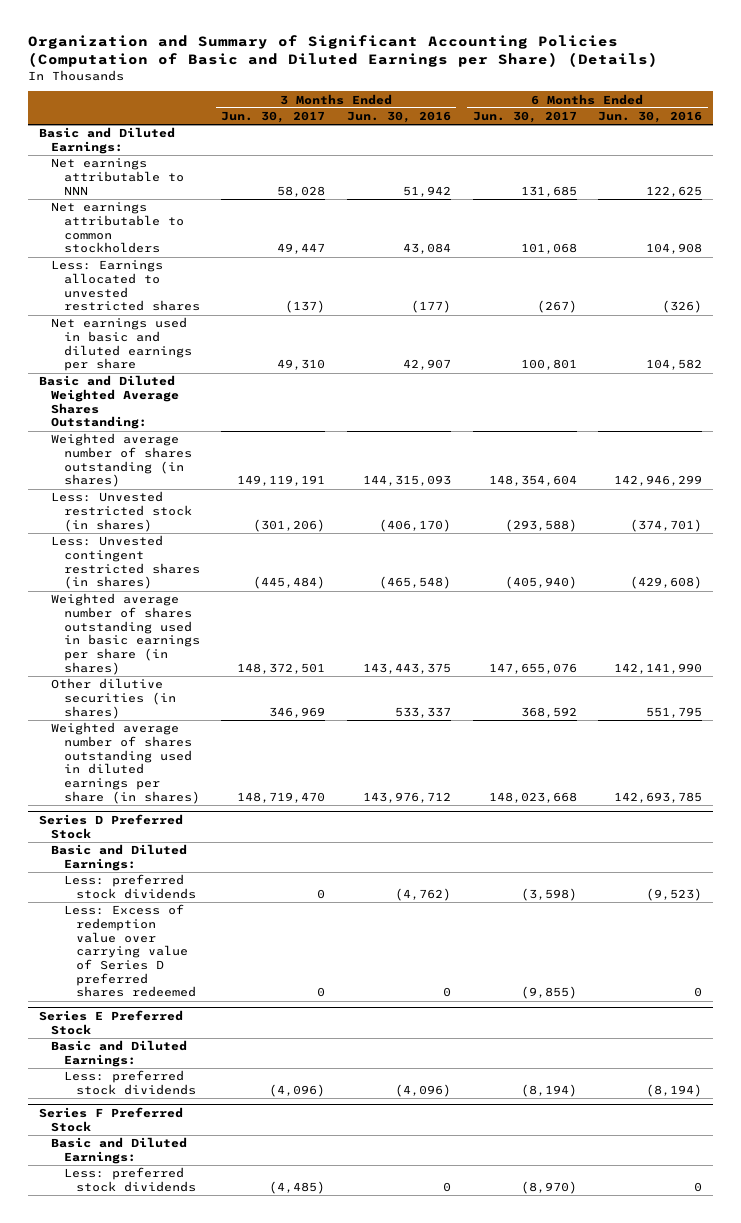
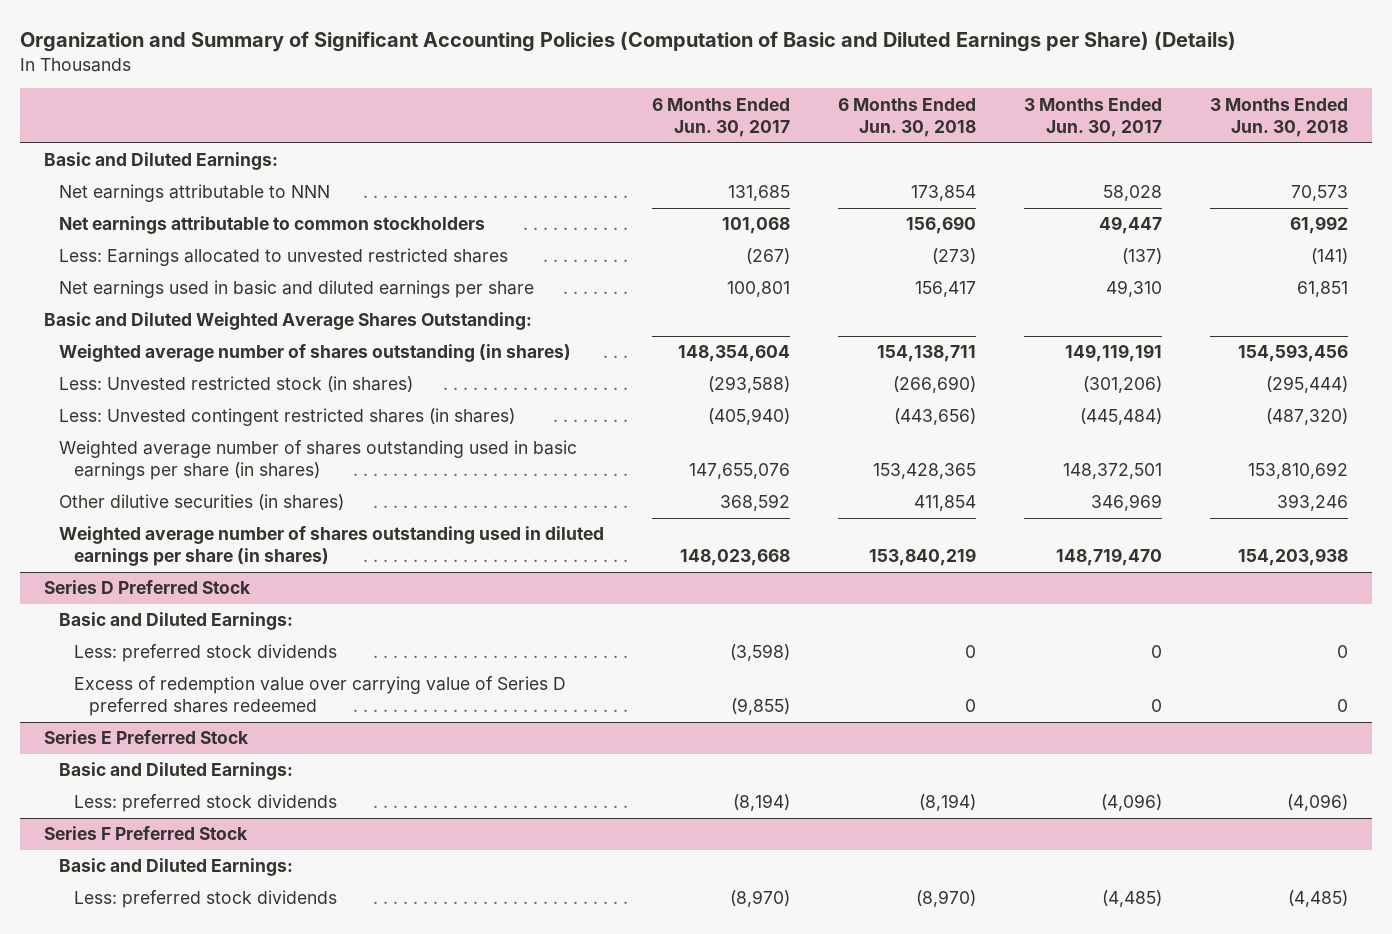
- | 3 Months Ended Jun. 30, 2017 | 3 Months Ended Jun. 30, 2016 | 6 Months Ended Jun. 30, 2017 | 6 Months Ended Jun. 30, 2016
+ | 6 Months Ended Jun. 30, 2017 | 6 Months Ended Jun. 30, 2018 | 3 Months Ended Jun. 30, 2017 | 3 Months Ended Jun. 30, 2018
@ Series D Preferred Stock
- Less: Excess of redemption value over carrying value of Series D preferred shares redeemed | 0 | 0 | (9,855) | 0
+ Excess of redemption value over carrying value of Series D preferred shares redeemed | (9,855) | 0 | 0 | 0

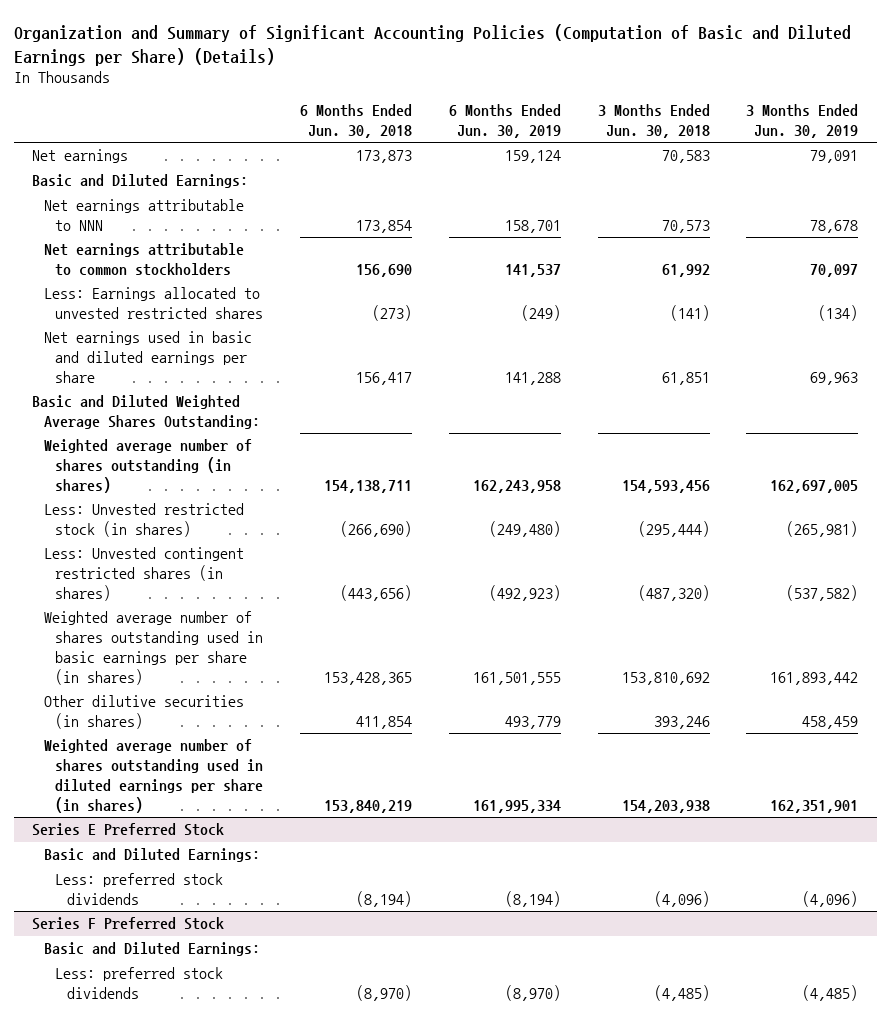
- | 6 Months Ended Jun. 30, 2017 | 6 Months Ended Jun. 30, 2018 | 3 Months Ended Jun. 30, 2017 | 3 Months Ended Jun. 30, 2018
+ | 6 Months Ended Jun. 30, 2018 | 6 Months Ended Jun. 30, 2019 | 3 Months Ended Jun. 30, 2018 | 3 Months Ended Jun. 30, 2019
+ Net earnings | 173,873 | 159,124 | 70,583 | 79,091
- Series D Preferred Stock
- Basic and Diluted Earnings:
- Less: preferred stock dividends | (3,598) | 0 | 0 | 0
- Excess of redemption value over carrying value of Series D preferred shares redeemed | (9,855) | 0 | 0 | 0

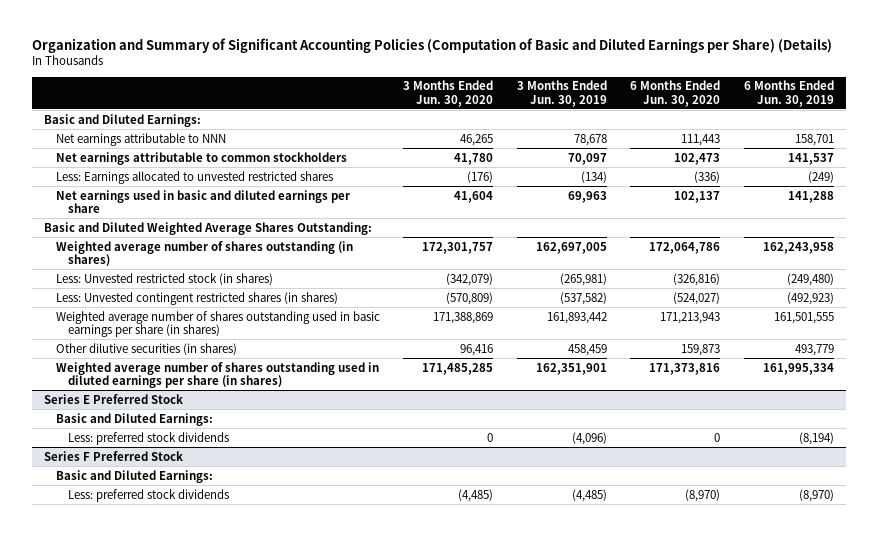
- | 6 Months Ended Jun. 30, 2018 | 6 Months Ended Jun. 30, 2019 | 3 Months Ended Jun. 30, 2018 | 3 Months Ended Jun. 30, 2019
+ | 3 Months Ended Jun. 30, 2020 | 3 Months Ended Jun. 30, 2019 | 6 Months Ended Jun. 30, 2020 | 6 Months Ended Jun. 30, 2019
- Net earnings | 173,873 | 159,124 | 70,583 | 79,091

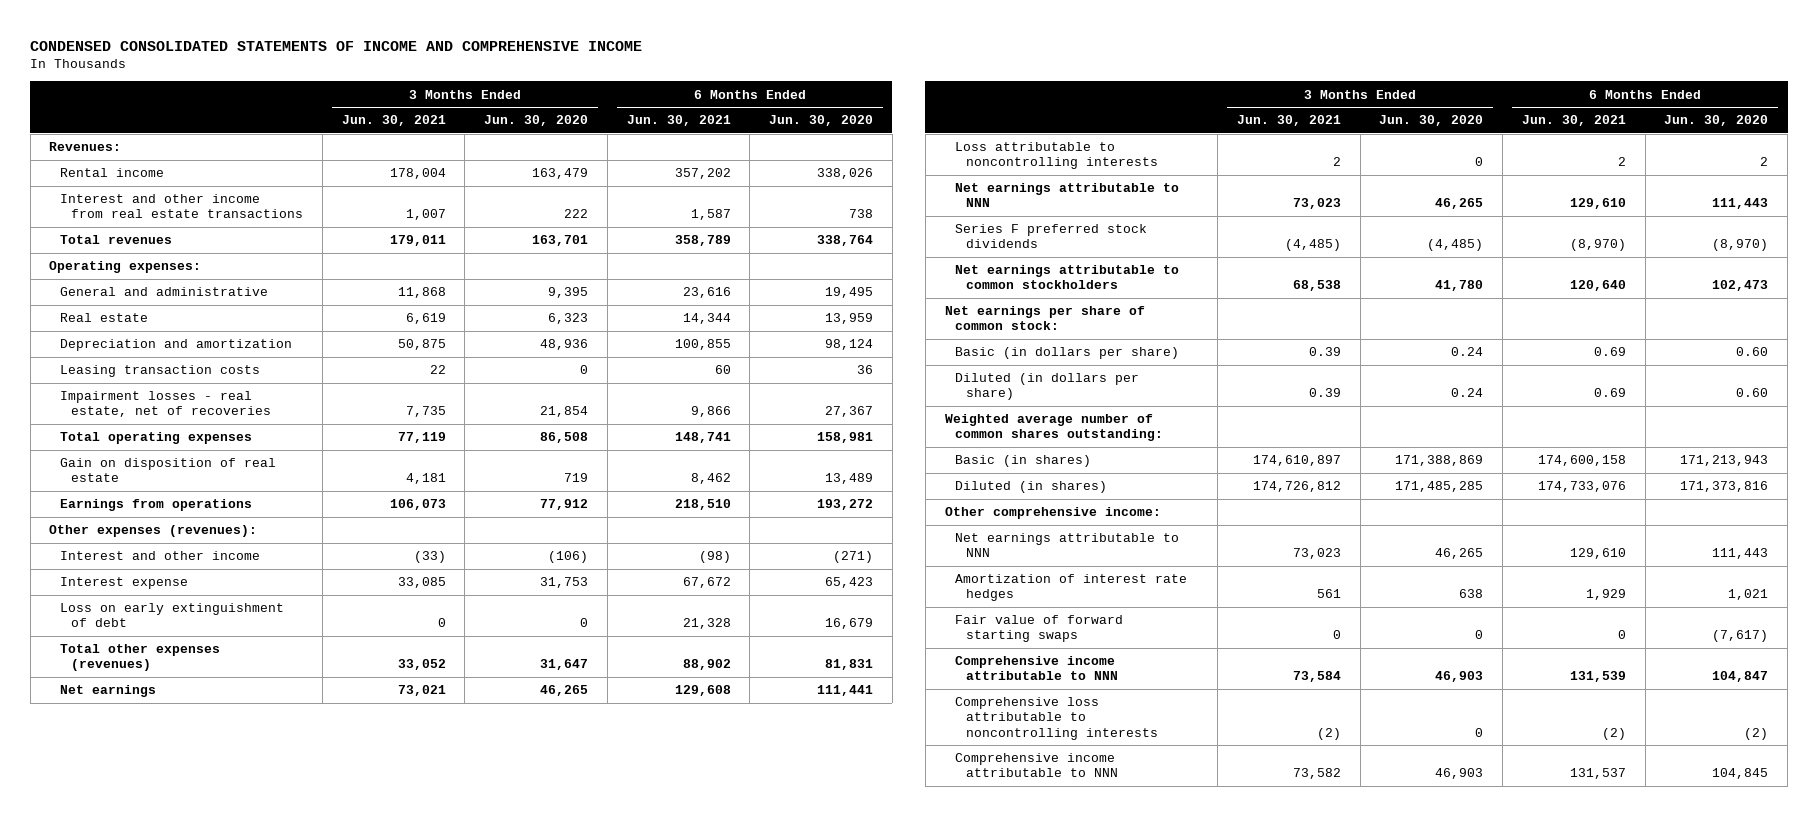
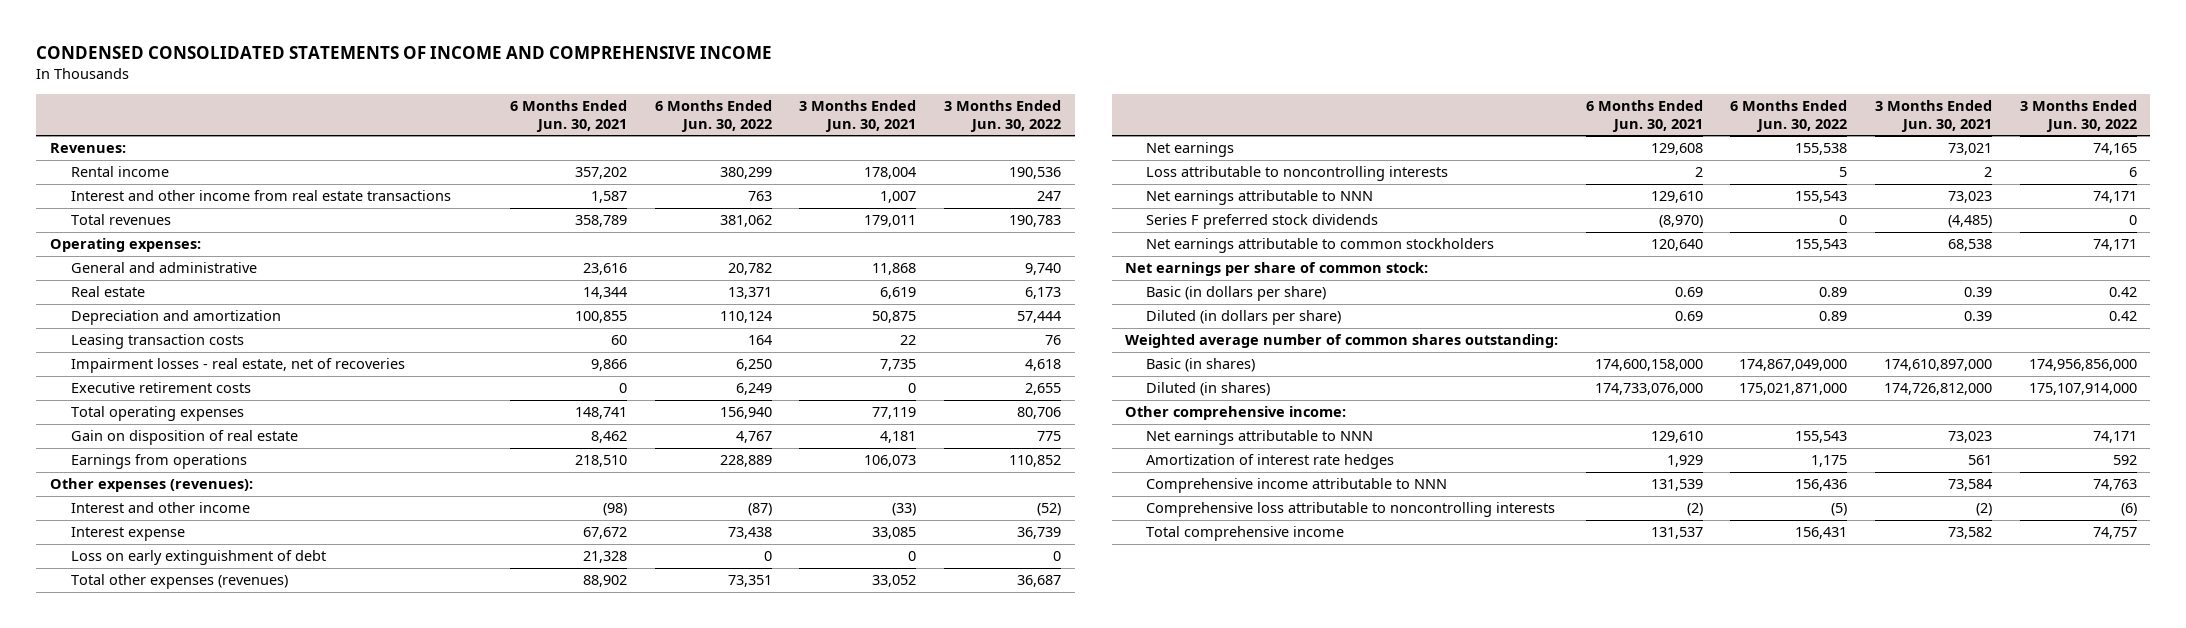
- | 3 Months Ended Jun. 30, 2021 | 3 Months Ended Jun. 30, 2020 | 6 Months Ended Jun. 30, 2021 | 6 Months Ended Jun. 30, 2020
+ | 6 Months Ended Jun. 30, 2021 | 6 Months Ended Jun. 30, 2022 | 3 Months Ended Jun. 30, 2021 | 3 Months Ended Jun. 30, 2022
+ Executive retirement costs | 0 | 6,249 | 0 | 2,655
- Basic (in shares) | 174,610,897 | 171,388,869 | 174,600,158 | 171,213,943
- Diluted (in shares) | 174,726,812 | 171,485,285 | 174,733,076 | 171,373,816
+ Basic (in shares) | 174,600,158,000 | 174,867,049,000 | 174,610,897,000 | 174,956,856,000
+ Diluted (in shares) | 174,733,076,000 | 175,021,871,000 | 174,726,812,000 | 175,107,914,000
- Fair value of forward starting swaps | 0 | 0 | 0 | (7,617)
- Comprehensive income attributable to NNN | 73,582 | 46,903 | 131,537 | 104,845
+ Total comprehensive income | 131,537 | 156,431 | 73,582 | 74,757

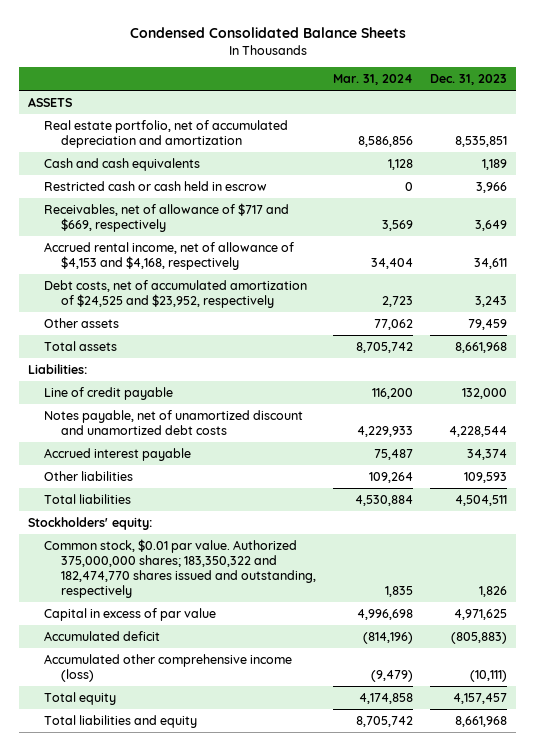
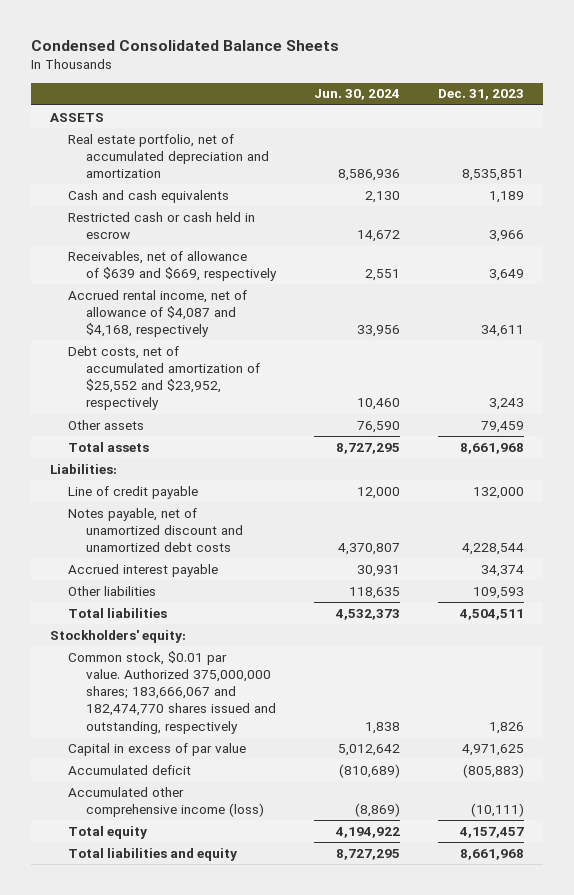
- | Mar. 31, 2024 | Dec. 31, 2023
+ | Jun. 30, 2024 | Dec. 31, 2023
- Receivables, net of allowance of $717 and $669, respectively | 3,569 | 3,649
- Accrued rental income, net of allowance of $4,153 and $4,168, respectively | 34,404 | 34,611
- Debt costs, net of accumulated amortization of $24,525 and $23,952, respectively | 2,723 | 3,243
+ Receivables, net of allowance of $639 and $669, respectively | 2,551 | 3,649
+ Accrued rental income, net of allowance of $4,087 and $4,168, respectively | 33,956 | 34,611
+ Debt costs, net of accumulated amortization of $25,552 and $23,952, respectively | 10,460 | 3,243
- Common stock, $0.01 par value. Authorized 375,000,000 shares; 183,350,322 and 182,474,770 shares issued and outstanding, respectively | 1,835 | 1,826
+ Common stock, $0.01 par value. Authorized 375,000,000 shares; 183,666,067 and 182,474,770 shares issued and outstanding, respectively | 1,838 | 1,826

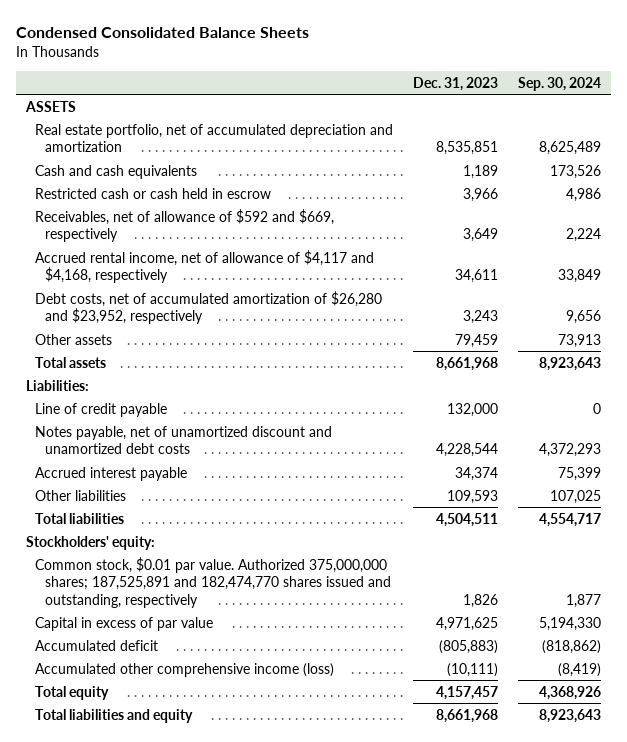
- | Jun. 30, 2024 | Dec. 31, 2023
+ | Dec. 31, 2023 | Sep. 30, 2024
- Receivables, net of allowance of $639 and $669, respectively | 2,551 | 3,649
- Accrued rental income, net of allowance of $4,087 and $4,168, respectively | 33,956 | 34,611
- Debt costs, net of accumulated amortization of $25,552 and $23,952, respectively | 10,460 | 3,243
+ Receivables, net of allowance of $592 and $669, respectively | 3,649 | 2,224
+ Accrued rental income, net of allowance of $4,117 and $4,168, respectively | 34,611 | 33,849
+ Debt costs, net of accumulated amortization of $26,280 and $23,952, respectively | 3,243 | 9,656
- Common stock, $0.01 par value. Authorized 375,000,000 shares; 183,666,067 and 182,474,770 shares issued and outstanding, respectively | 1,838 | 1,826
+ Common stock, $0.01 par value. Authorized 375,000,000 shares; 187,525,891 and 182,474,770 shares issued and outstanding, respectively | 1,826 | 1,877

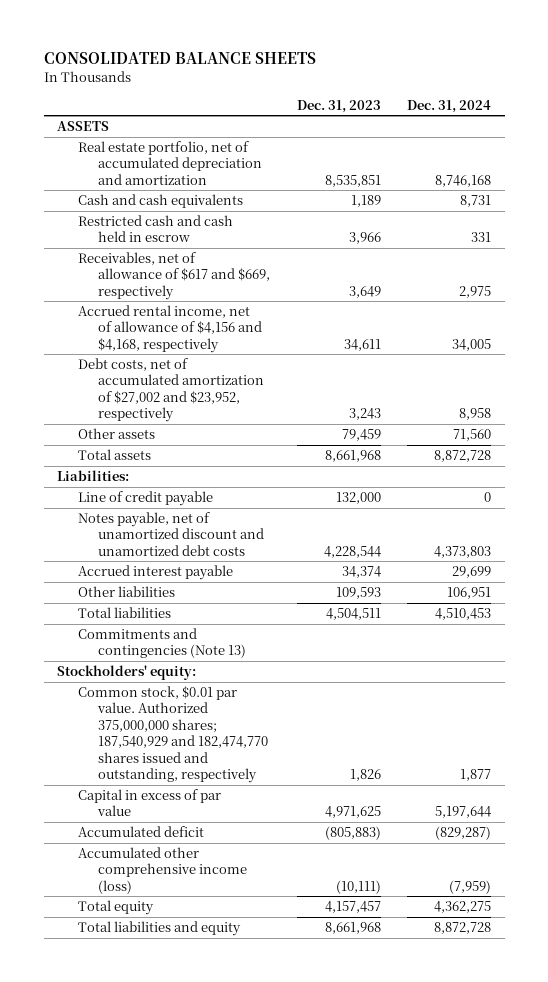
- Condensed Consolidated Balance Sheets
+ CONSOLIDATED BALANCE SHEETS
- | Dec. 31, 2023 | Sep. 30, 2024
+ | Dec. 31, 2023 | Dec. 31, 2024
- Restricted cash or cash held in escrow | 3,966 | 4,986
- Receivables, net of allowance of $592 and $669, respectively | 3,649 | 2,224
- Accrued rental income, net of allowance of $4,117 and $4,168, respectively | 34,611 | 33,849
- Debt costs, net of accumulated amortization of $26,280 and $23,952, respectively | 3,243 | 9,656
+ Restricted cash and cash held in escrow | 3,966 | 331
+ Receivables, net of allowance of $617 and $669, respectively | 3,649 | 2,975
+ Accrued rental income, net of allowance of $4,156 and $4,168, respectively | 34,611 | 34,005
+ Debt costs, net of accumulated amortization of $27,002 and $23,952, respectively | 3,243 | 8,958
+ Commitments and contingencies (Note 13)
- Common stock, $0.01 par value. Authorized 375,000,000 shares; 187,525,891 and 182,474,770 shares issued and outstanding, respectively | 1,826 | 1,877
+ Common stock, $0.01 par value. Authorized 375,000,000 shares; 187,540,929 and 182,474,770 shares issued and outstanding, respectively | 1,826 | 1,877

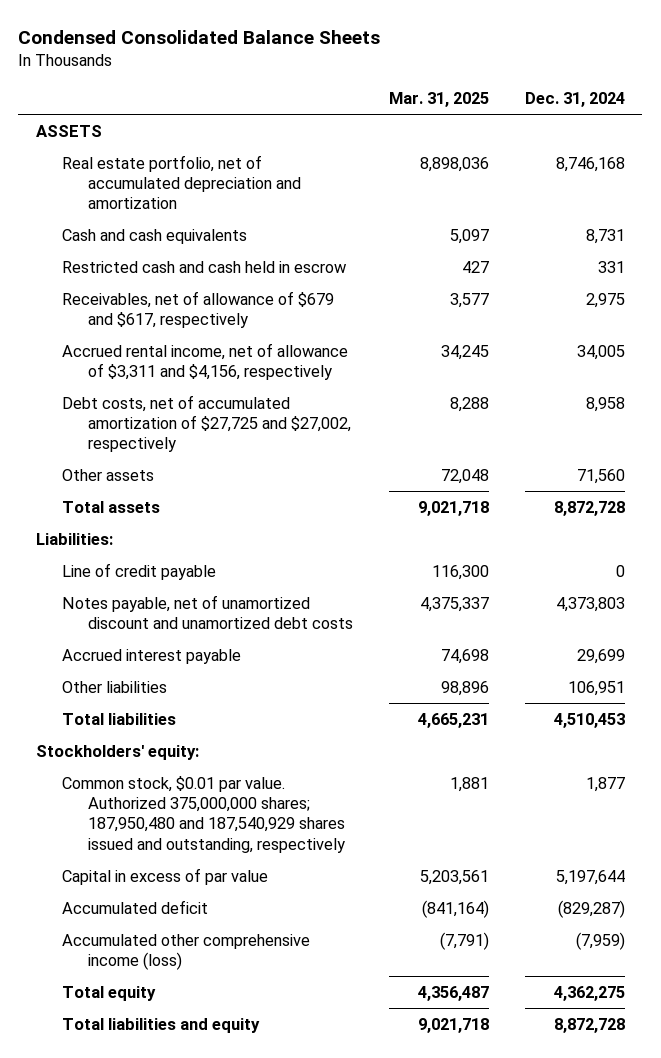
- CONSOLIDATED BALANCE SHEETS
+ Condensed Consolidated Balance Sheets
- | Dec. 31, 2023 | Dec. 31, 2024
+ | Mar. 31, 2025 | Dec. 31, 2024
- Receivables, net of allowance of $617 and $669, respectively | 3,649 | 2,975
- Accrued rental income, net of allowance of $4,156 and $4,168, respectively | 34,611 | 34,005
- Debt costs, net of accumulated amortization of $27,002 and $23,952, respectively | 3,243 | 8,958
+ Receivables, net of allowance of $679 and $617, respectively | 3,577 | 2,975
+ Accrued rental income, net of allowance of $3,311 and $4,156, respectively | 34,245 | 34,005
+ Debt costs, net of accumulated amortization of $27,725 and $27,002, respectively | 8,288 | 8,958
- Commitments and contingencies (Note 13)
- Common stock, $0.01 par value. Authorized 375,000,000 shares; 187,540,929 and 182,474,770 shares issued and outstanding, respectively | 1,826 | 1,877
+ Common stock, $0.01 par value. Authorized 375,000,000 shares; 187,950,480 and 187,540,929 shares issued and outstanding, respectively | 1,881 | 1,877

